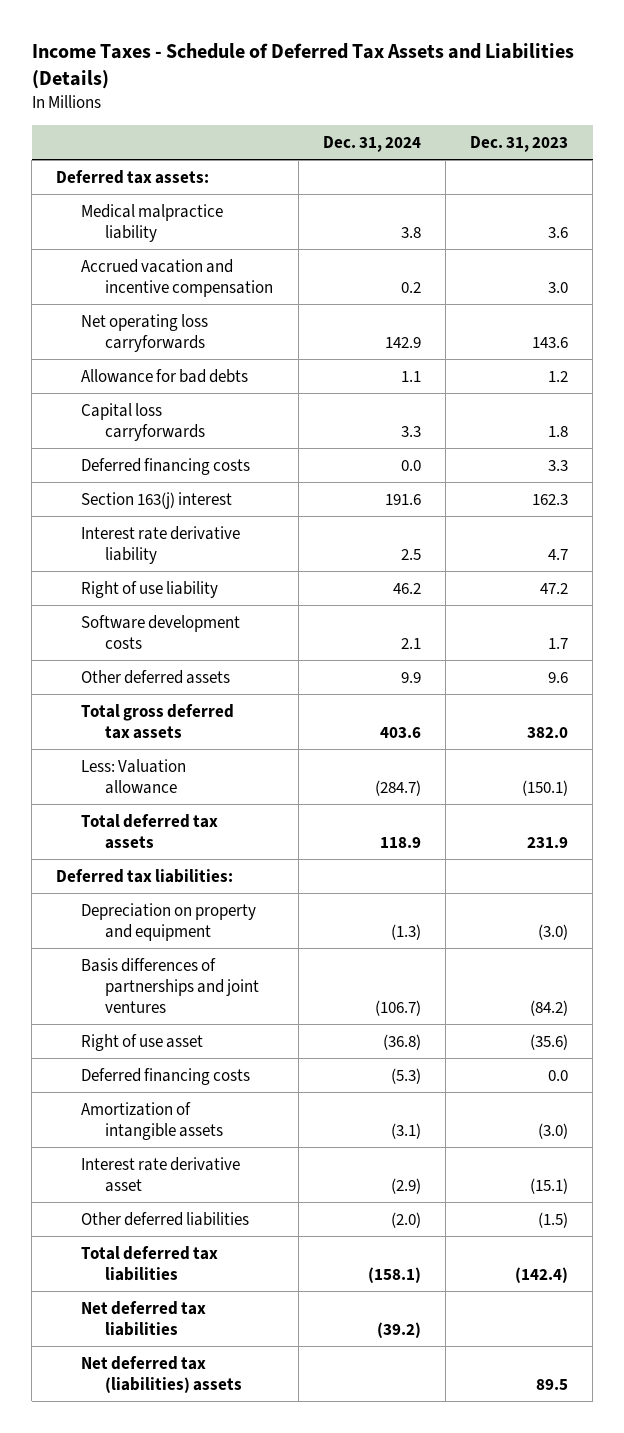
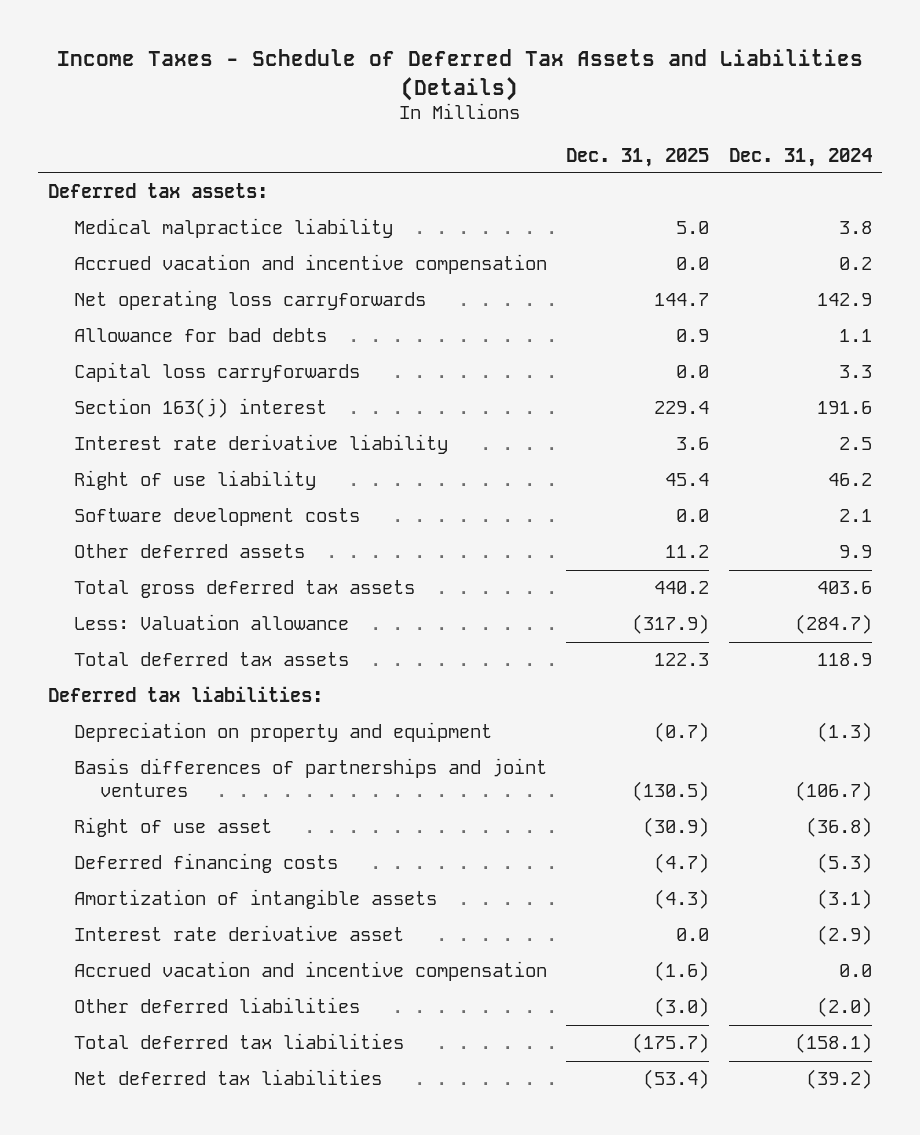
- | Dec. 31, 2024 | Dec. 31, 2023
+ | Dec. 31, 2025 | Dec. 31, 2024
- Deferred financing costs | 0.0 | 3.3
+ Accrued vacation and incentive compensation | (1.6) | 0.0
- Net deferred tax (liabilities) assets | | 89.5

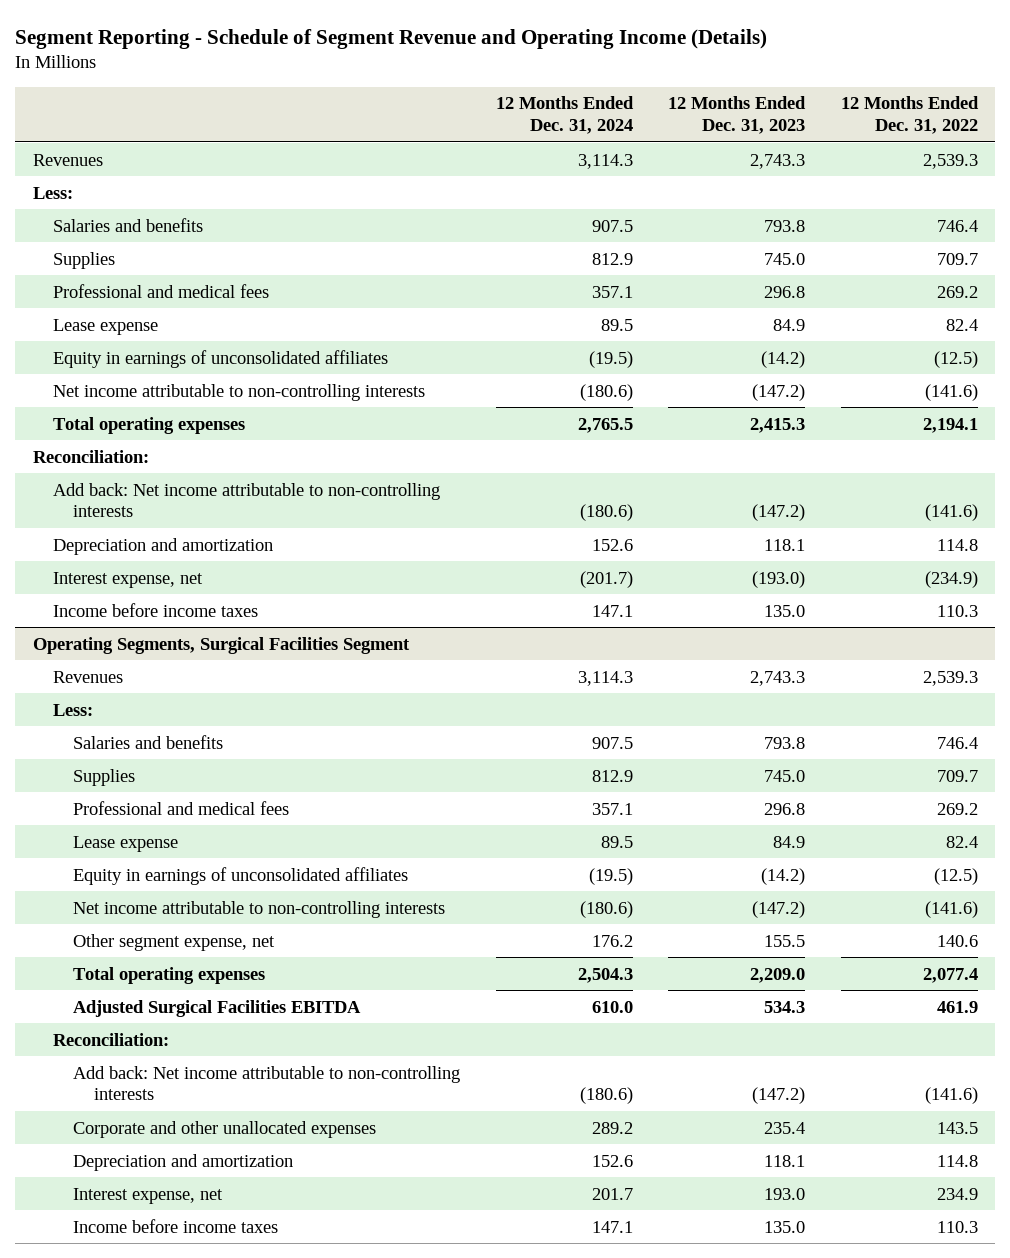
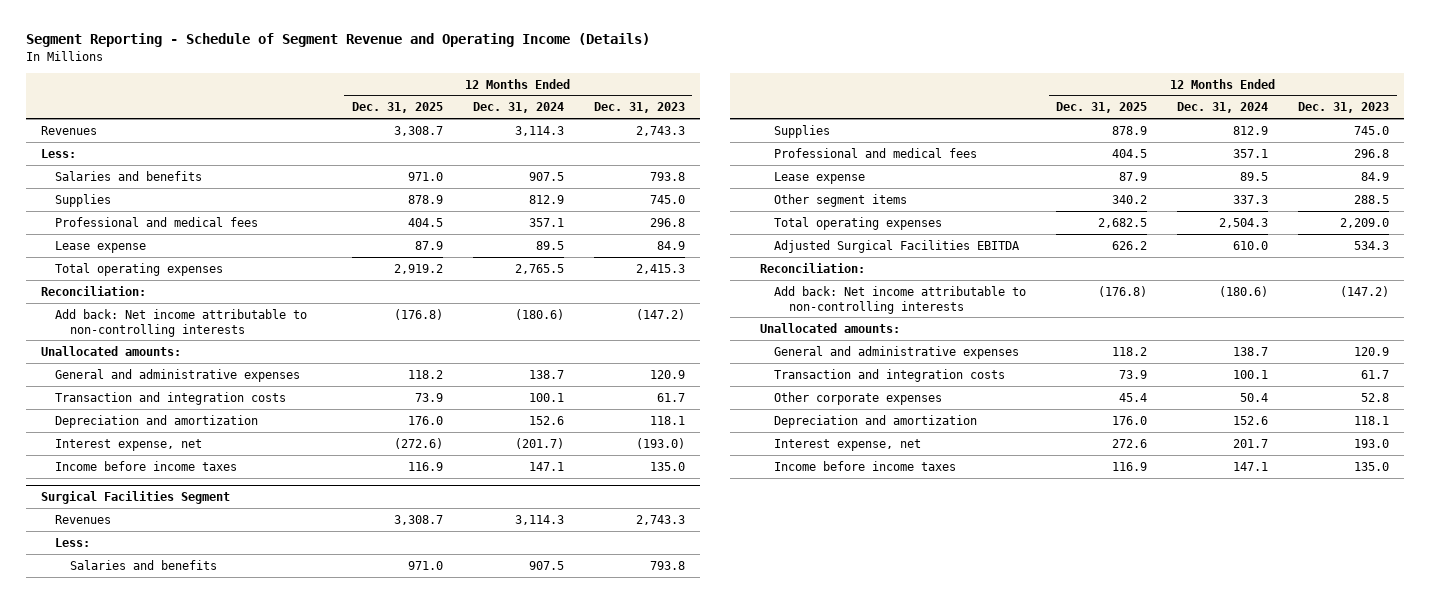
- | 12 Months Ended Dec. 31, 2024 | 12 Months Ended Dec. 31, 2023 | 12 Months Ended Dec. 31, 2022
+ | 12 Months Ended Dec. 31, 2025 | 12 Months Ended Dec. 31, 2024 | 12 Months Ended Dec. 31, 2023
- Equity in earnings of unconsolidated affiliates | (19.5) | (14.2) | (12.5)
- Net income attributable to non-controlling interests | (180.6) | (147.2) | (141.6)
+ Unallocated amounts:
+ General and administrative expenses | 118.2 | 138.7 | 120.9
+ Transaction and integration costs | 73.9 | 100.1 | 61.7
- Operating Segments, Surgical Facilities Segment
+ Surgical Facilities Segment
- Equity in earnings of unconsolidated affiliates | (19.5) | (14.2) | (12.5)
- Net income attributable to non-controlling interests | (180.6) | (147.2) | (141.6)
- Other segment expense, net | 176.2 | 155.5 | 140.6
+ Other segment items | 340.2 | 337.3 | 288.5
- Corporate and other unallocated expenses | 289.2 | 235.4 | 143.5
+ Unallocated amounts:
+ General and administrative expenses | 118.2 | 138.7 | 120.9
+ Transaction and integration costs | 73.9 | 100.1 | 61.7
+ Other corporate expenses | 45.4 | 50.4 | 52.8

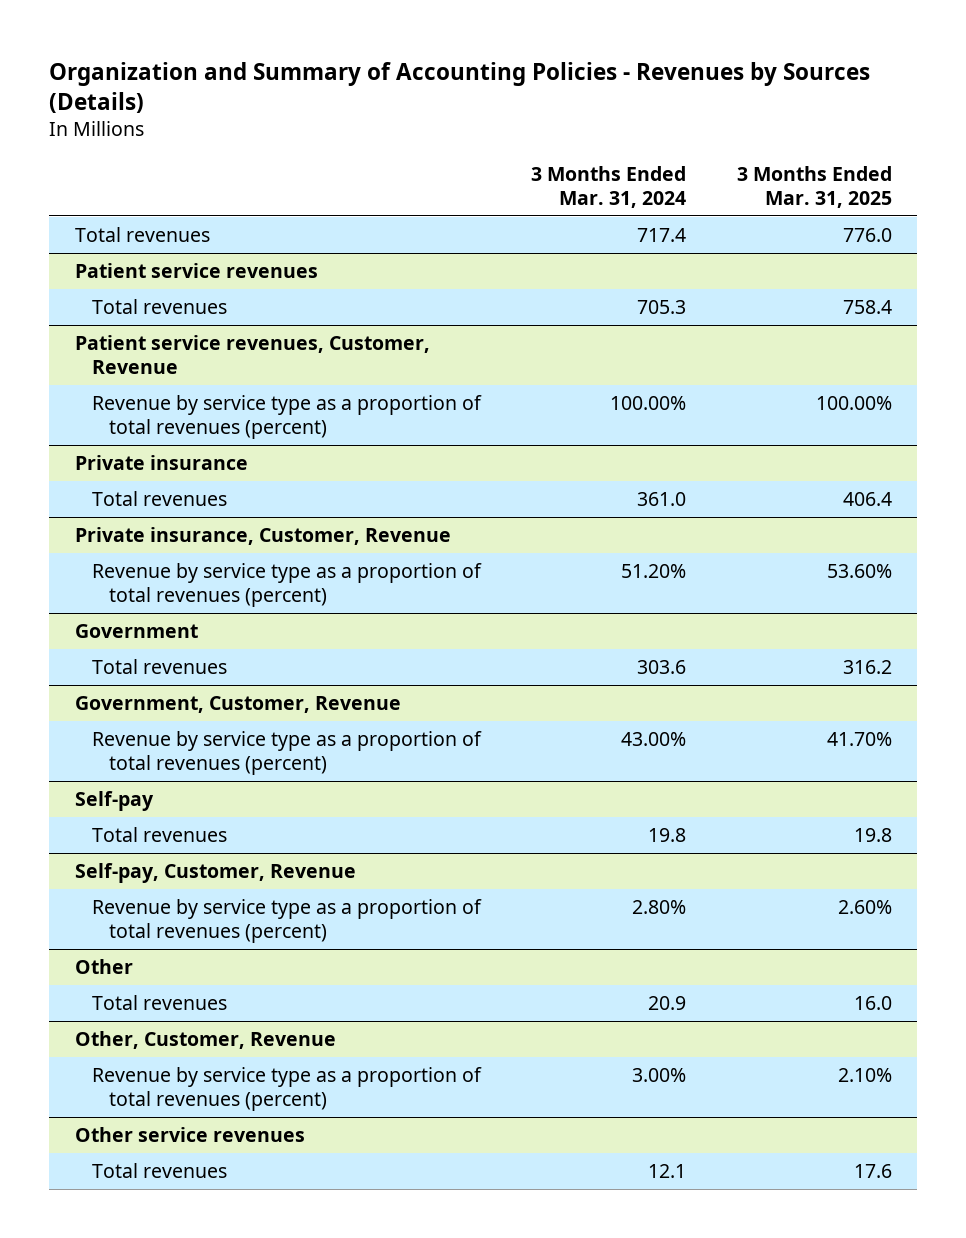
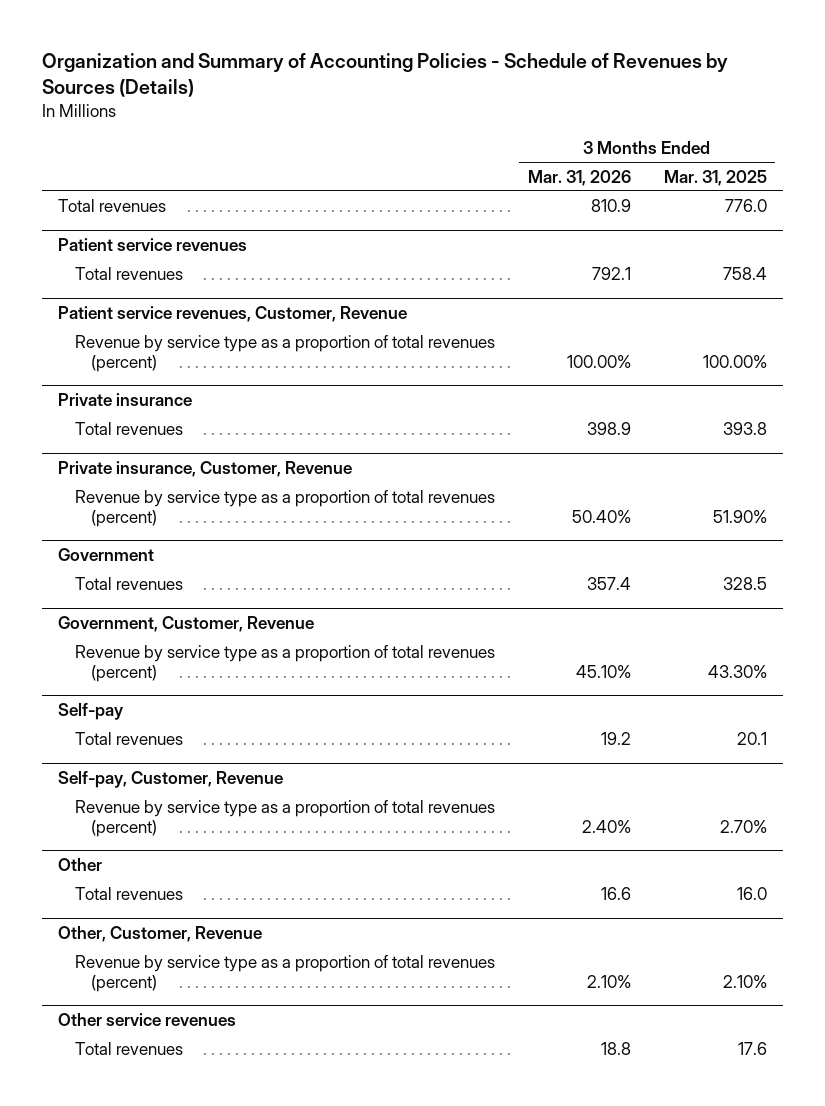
- Organization and Summary of Accounting Policies - Revenues by Sources (Details)
+ Organization and Summary of Accounting Policies - Schedule of Revenues by Sources (Details)
- | 3 Months Ended Mar. 31, 2024 | 3 Months Ended Mar. 31, 2025
+ | 3 Months Ended Mar. 31, 2026 | 3 Months Ended Mar. 31, 2025
@ Private insurance
- Total revenues | 361.0 | 406.4
+ Total revenues | 398.9 | 393.8
@ Private insurance, Customer, Revenue
- Revenue by service type as a proportion of total revenues (percent) | 51.20% | 53.60%
+ Revenue by service type as a proportion of total revenues (percent) | 50.40% | 51.90%
@ Government
- Total revenues | 303.6 | 316.2
+ Total revenues | 357.4 | 328.5
@ Government, Customer, Revenue
- Revenue by service type as a proportion of total revenues (percent) | 43.00% | 41.70%
+ Revenue by service type as a proportion of total revenues (percent) | 45.10% | 43.30%
@ Self-pay
- Total revenues | 19.8 | 19.8
+ Total revenues | 19.2 | 20.1
@ Self-pay, Customer, Revenue
- Revenue by service type as a proportion of total revenues (percent) | 2.80% | 2.60%
+ Revenue by service type as a proportion of total revenues (percent) | 2.40% | 2.70%

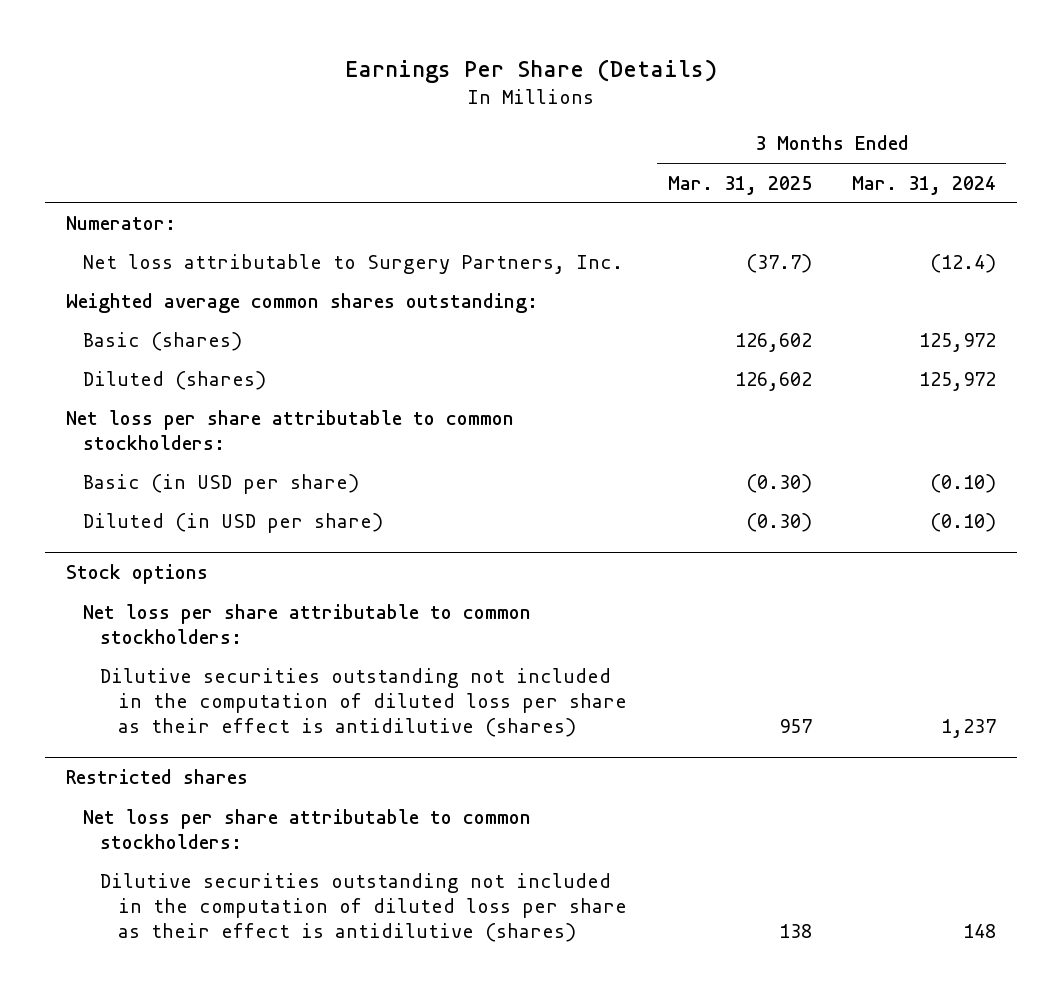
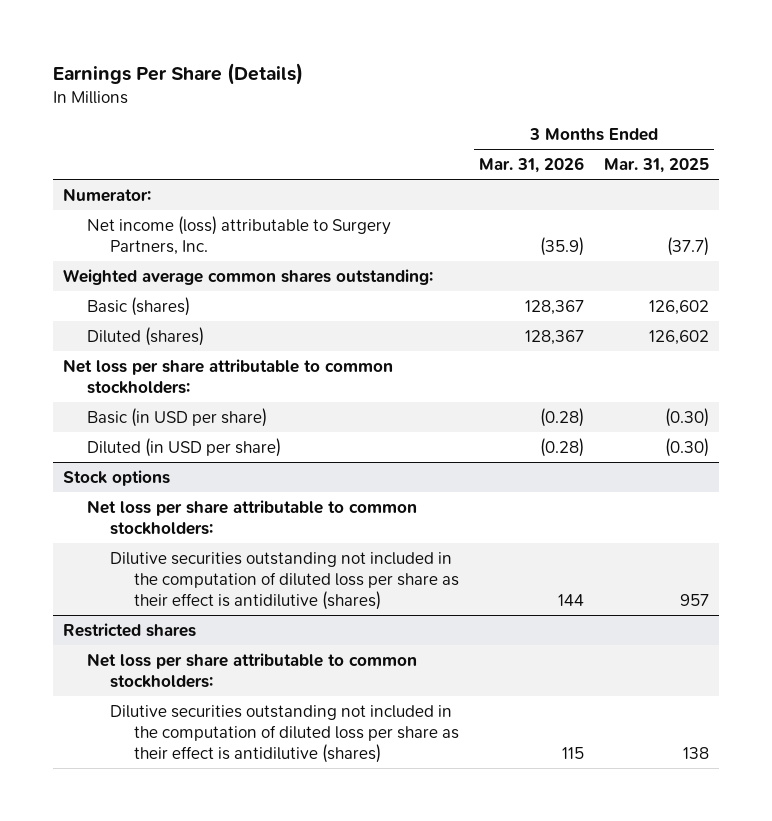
- | 3 Months Ended Mar. 31, 2025 | 3 Months Ended Mar. 31, 2024
+ | 3 Months Ended Mar. 31, 2026 | 3 Months Ended Mar. 31, 2025
- Net loss attributable to Surgery Partners, Inc. | (37.7) | (12.4)
+ Net income (loss) attributable to Surgery Partners, Inc. | (35.9) | (37.7)

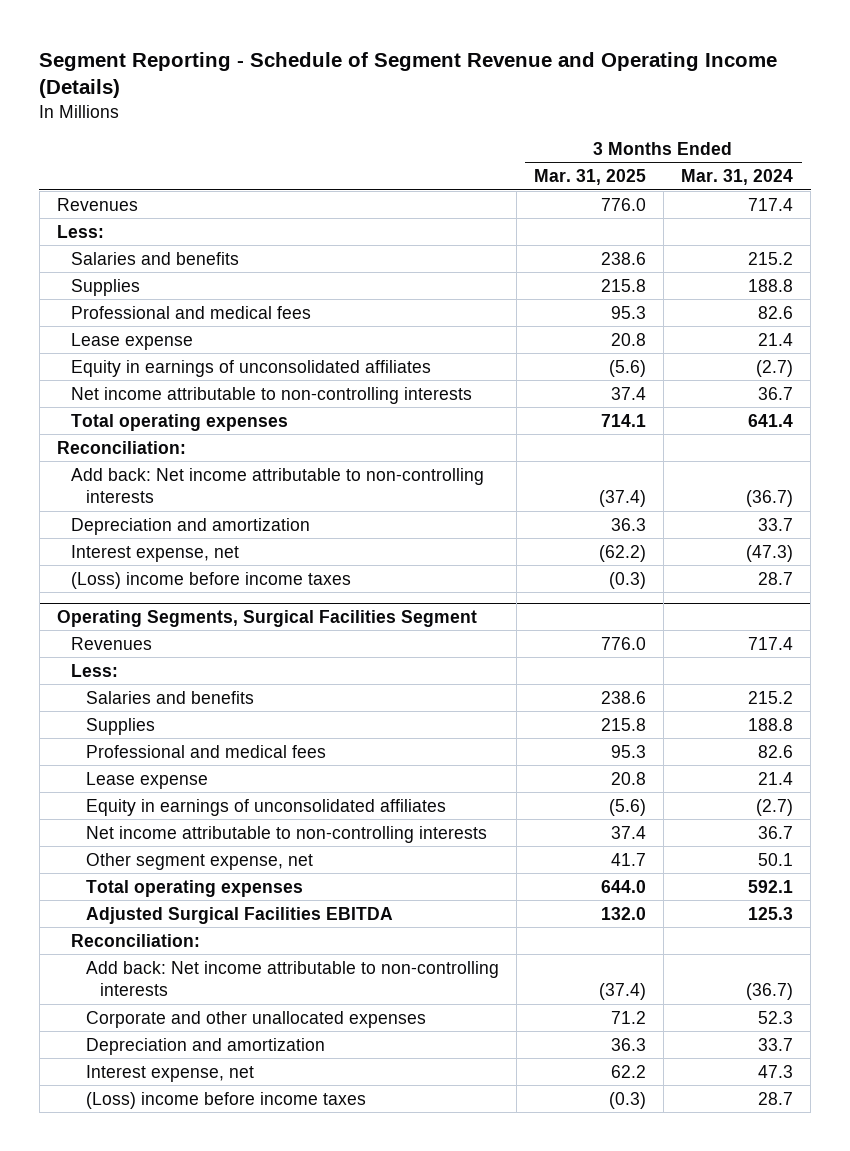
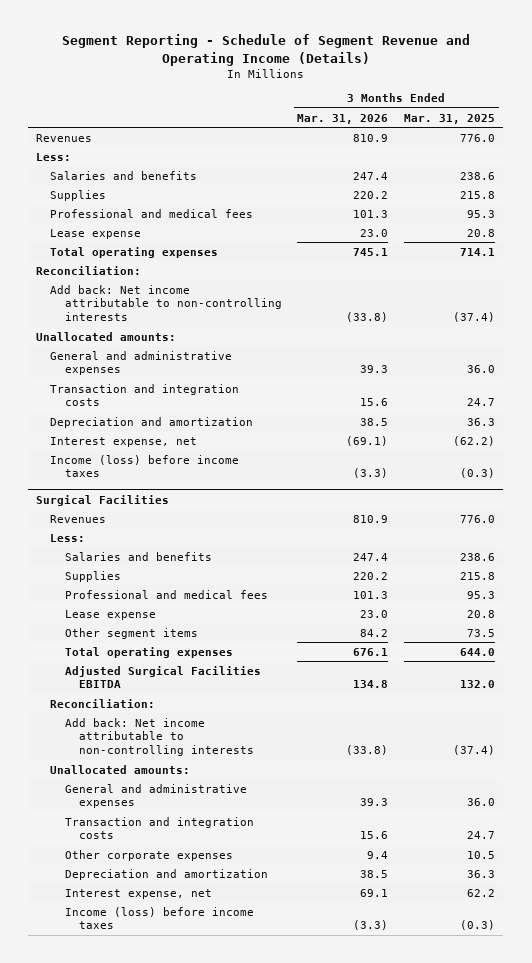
- | 3 Months Ended Mar. 31, 2025 | 3 Months Ended Mar. 31, 2024
+ | 3 Months Ended Mar. 31, 2026 | 3 Months Ended Mar. 31, 2025
- Equity in earnings of unconsolidated affiliates | (5.6) | (2.7)
- Net income attributable to non-controlling interests | 37.4 | 36.7
+ Unallocated amounts:
+ General and administrative expenses | 39.3 | 36.0
+ Transaction and integration costs | 15.6 | 24.7
- (Loss) income before income taxes | (0.3) | 28.7
- Operating Segments, Surgical Facilities Segment
+ Income (loss) before income taxes | (3.3) | (0.3)
+ Surgical Facilities
- Equity in earnings of unconsolidated affiliates | (5.6) | (2.7)
- Net income attributable to non-controlling interests | 37.4 | 36.7
- Other segment expense, net | 41.7 | 50.1
+ Other segment items | 84.2 | 73.5
- Corporate and other unallocated expenses | 71.2 | 52.3
+ Unallocated amounts:
+ General and administrative expenses | 39.3 | 36.0
+ Transaction and integration costs | 15.6 | 24.7
+ Other corporate expenses | 9.4 | 10.5
- (Loss) income before income taxes | (0.3) | 28.7
+ Income (loss) before income taxes | (3.3) | (0.3)

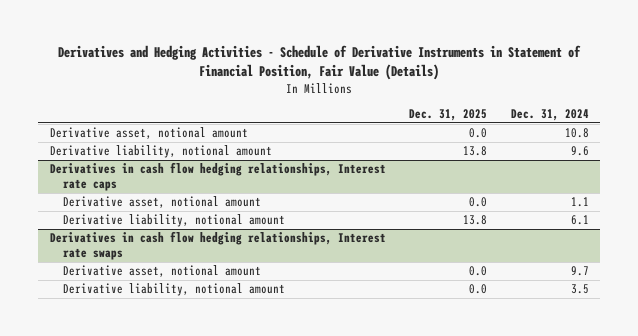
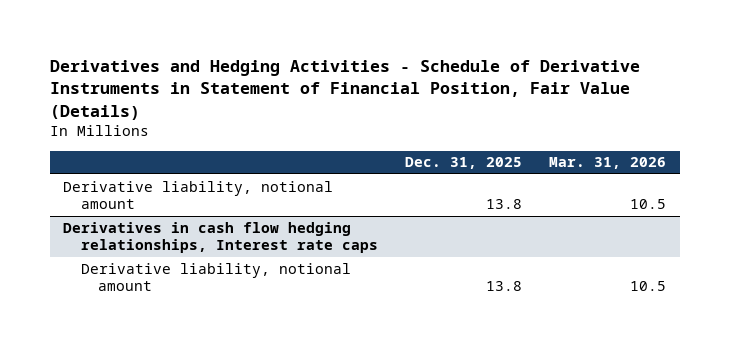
- | Dec. 31, 2025 | Dec. 31, 2024
+ | Dec. 31, 2025 | Mar. 31, 2026
- Derivative asset, notional amount | 0.0 | 10.8
@ Derivatives in cash flow hedging relationships, Interest rate caps
- Derivative asset, notional amount | 0.0 | 1.1
- Derivatives in cash flow hedging relationships, Interest rate swaps
- Derivative asset, notional amount | 0.0 | 9.7
- Derivative liability, notional amount | 0.0 | 3.5

